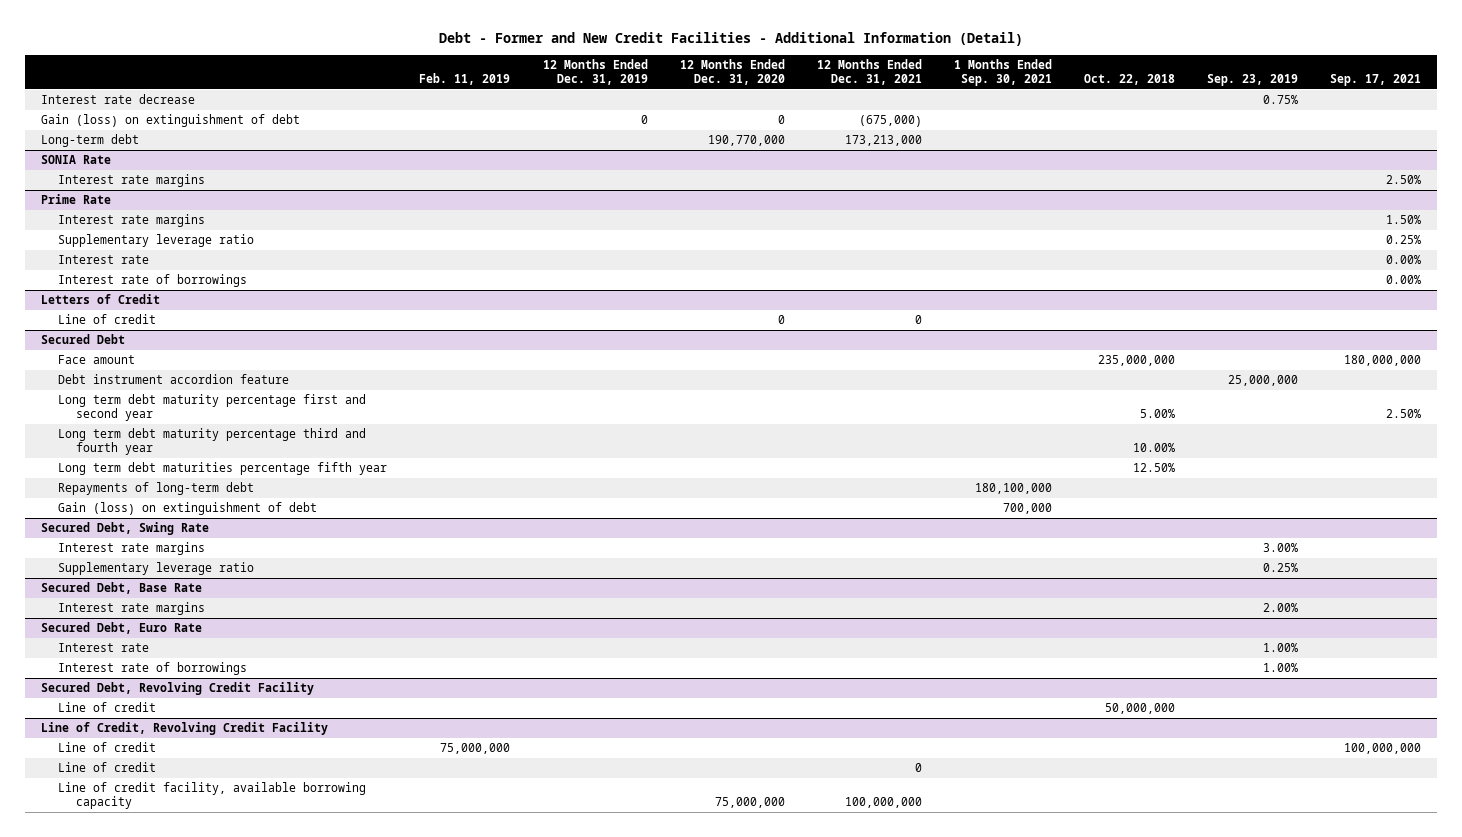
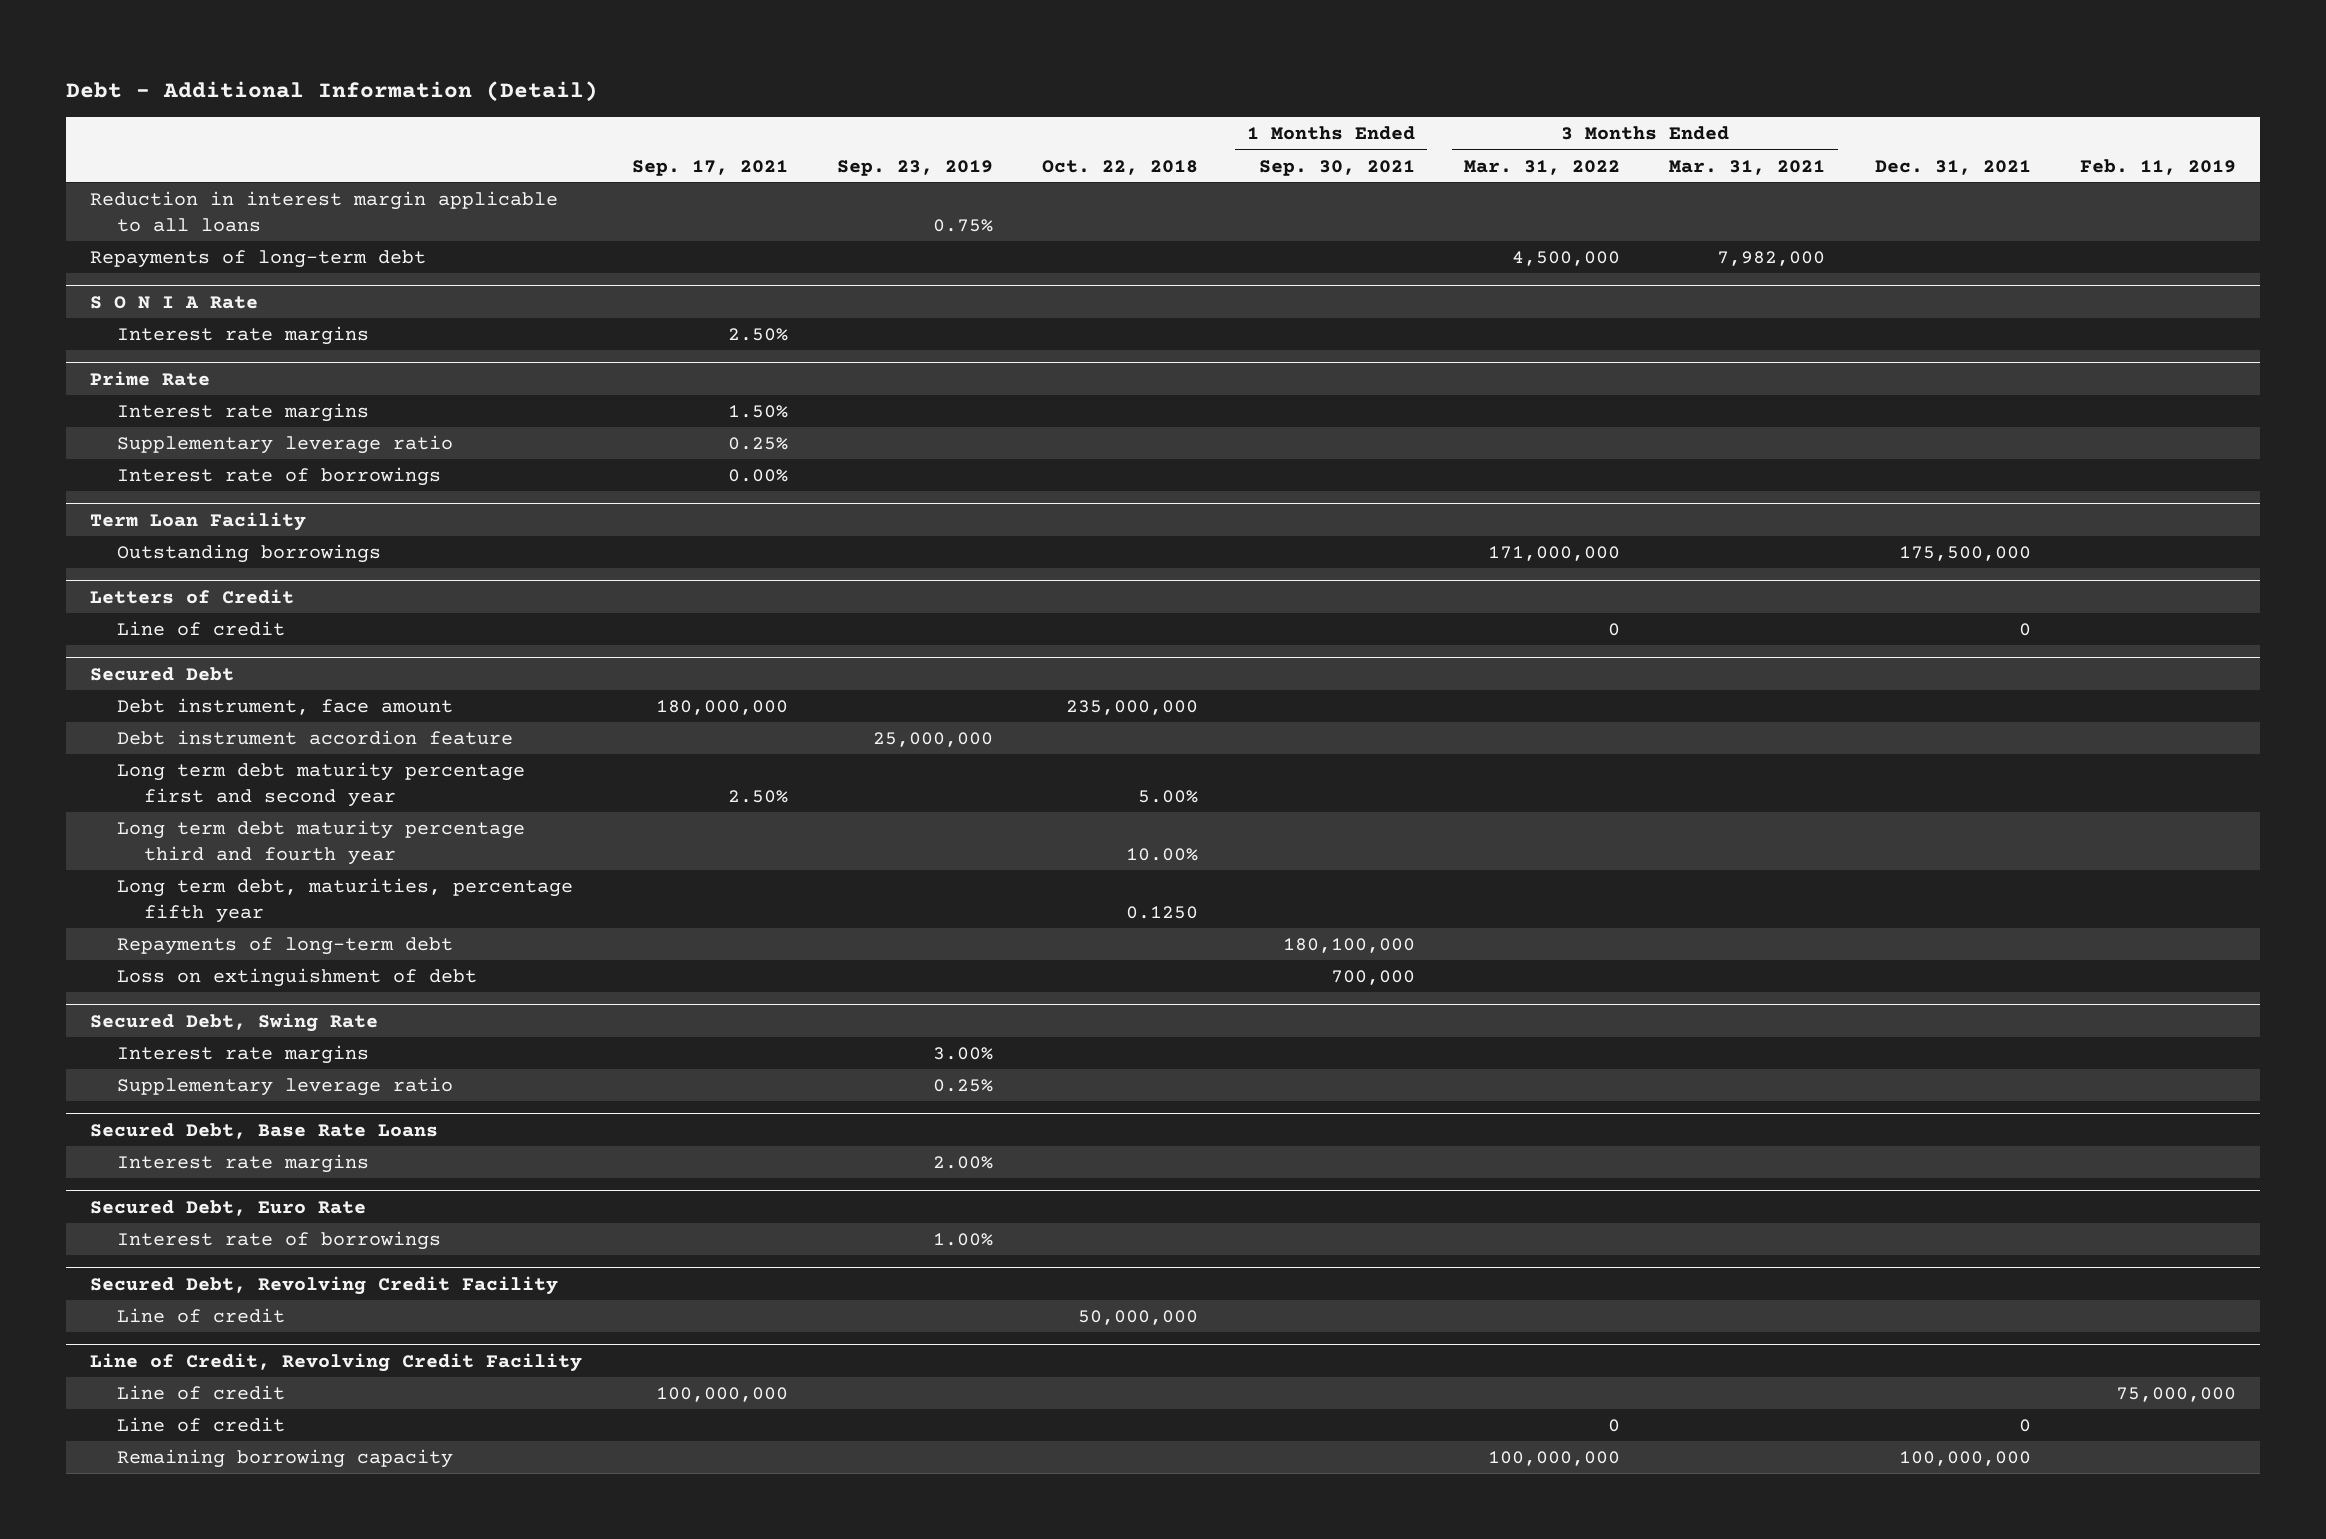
- Debt - Former and New Credit Facilities - Additional Information (Detail)
+ Debt - Additional Information (Detail)
- | Feb. 11, 2019 | 12 Months Ended Dec. 31, 2019 | 12 Months Ended Dec. 31, 2020 | 12 Months Ended Dec. 31, 2021 | 1 Months Ended Sep. 30, 2021 | Oct. 22, 2018 | Sep. 23, 2019 | Sep. 17, 2021
+ | Sep. 17, 2021 | Sep. 23, 2019 | Oct. 22, 2018 | 1 Months Ended Sep. 30, 2021 | 3 Months Ended Mar. 31, 2022 | 3 Months Ended Mar. 31, 2021 | Dec. 31, 2021 | Feb. 11, 2019
- Interest rate decrease | | | | | | | 0.75% |
- Gain (loss) on extinguishment of debt | | 0 | 0 | (675,000) | | | |
- Long-term debt | | | 190,770,000 | 173,213,000 | | | |
- SONIA Rate
+ Reduction in interest margin applicable to all loans | | 0.75% | | | | | |
+ Repayments of long-term debt | | | | | 4,500,000 | 7,982,000 | |
+ S O N I A Rate
@ Prime Rate
- Interest rate | | | | | | | | 0.00%
+ Term Loan Facility
+ Outstanding borrowings | | | | | 171,000,000 | | 175,500,000 |
@ Secured Debt
- Face amount | | | | | | 235,000,000 | | 180,000,000
+ Debt instrument, face amount | 180,000,000 | | 235,000,000 | | | | |
- Long term debt maturities percentage fifth year | | | | | | 12.50% | |
+ Long term debt, maturities, percentage fifth year | | | 0.1250 | | | | |
- Gain (loss) on extinguishment of debt | | | | | 700,000 | | |
+ Loss on extinguishment of debt | | | | 700,000 | | | |
- Secured Debt, Base Rate
+ Secured Debt, Base Rate Loans
@ Secured Debt, Euro Rate
- Interest rate | | | | | | | 1.00% |
@ Line of Credit, Revolving Credit Facility
- Line of credit facility, available borrowing capacity | | | 75,000,000 | 100,000,000 | | | |
+ Remaining borrowing capacity | | | | | 100,000,000 | | 100,000,000 |

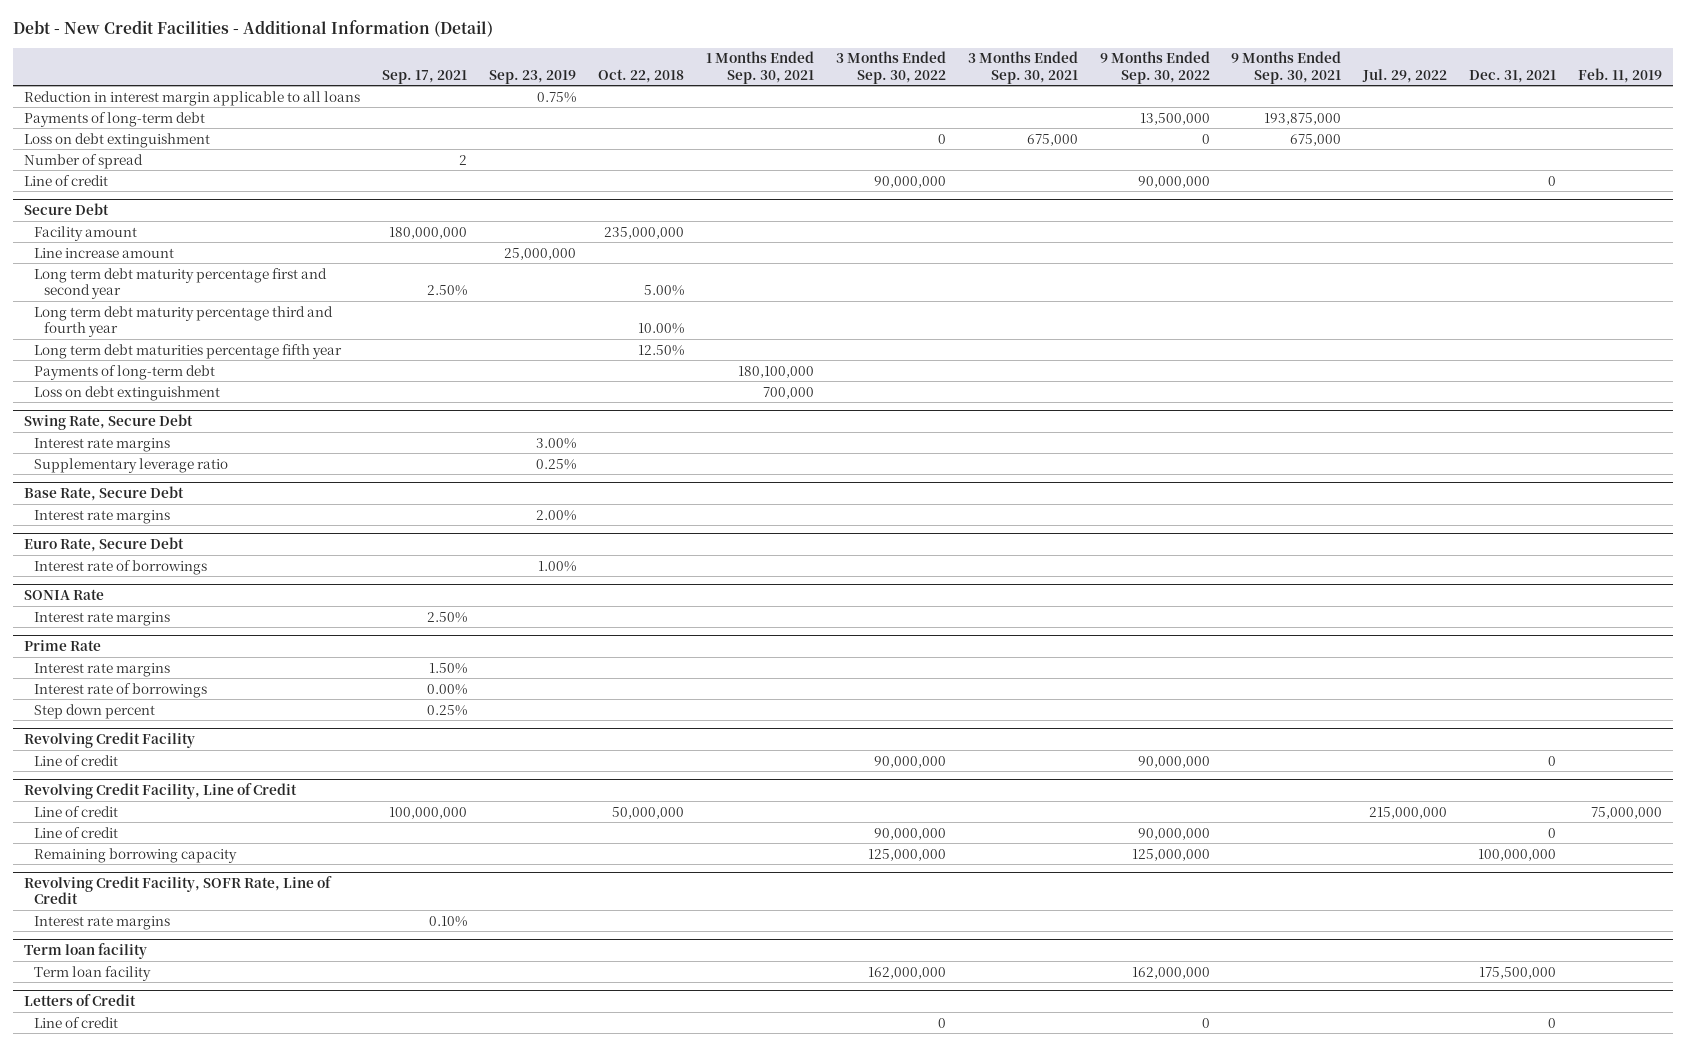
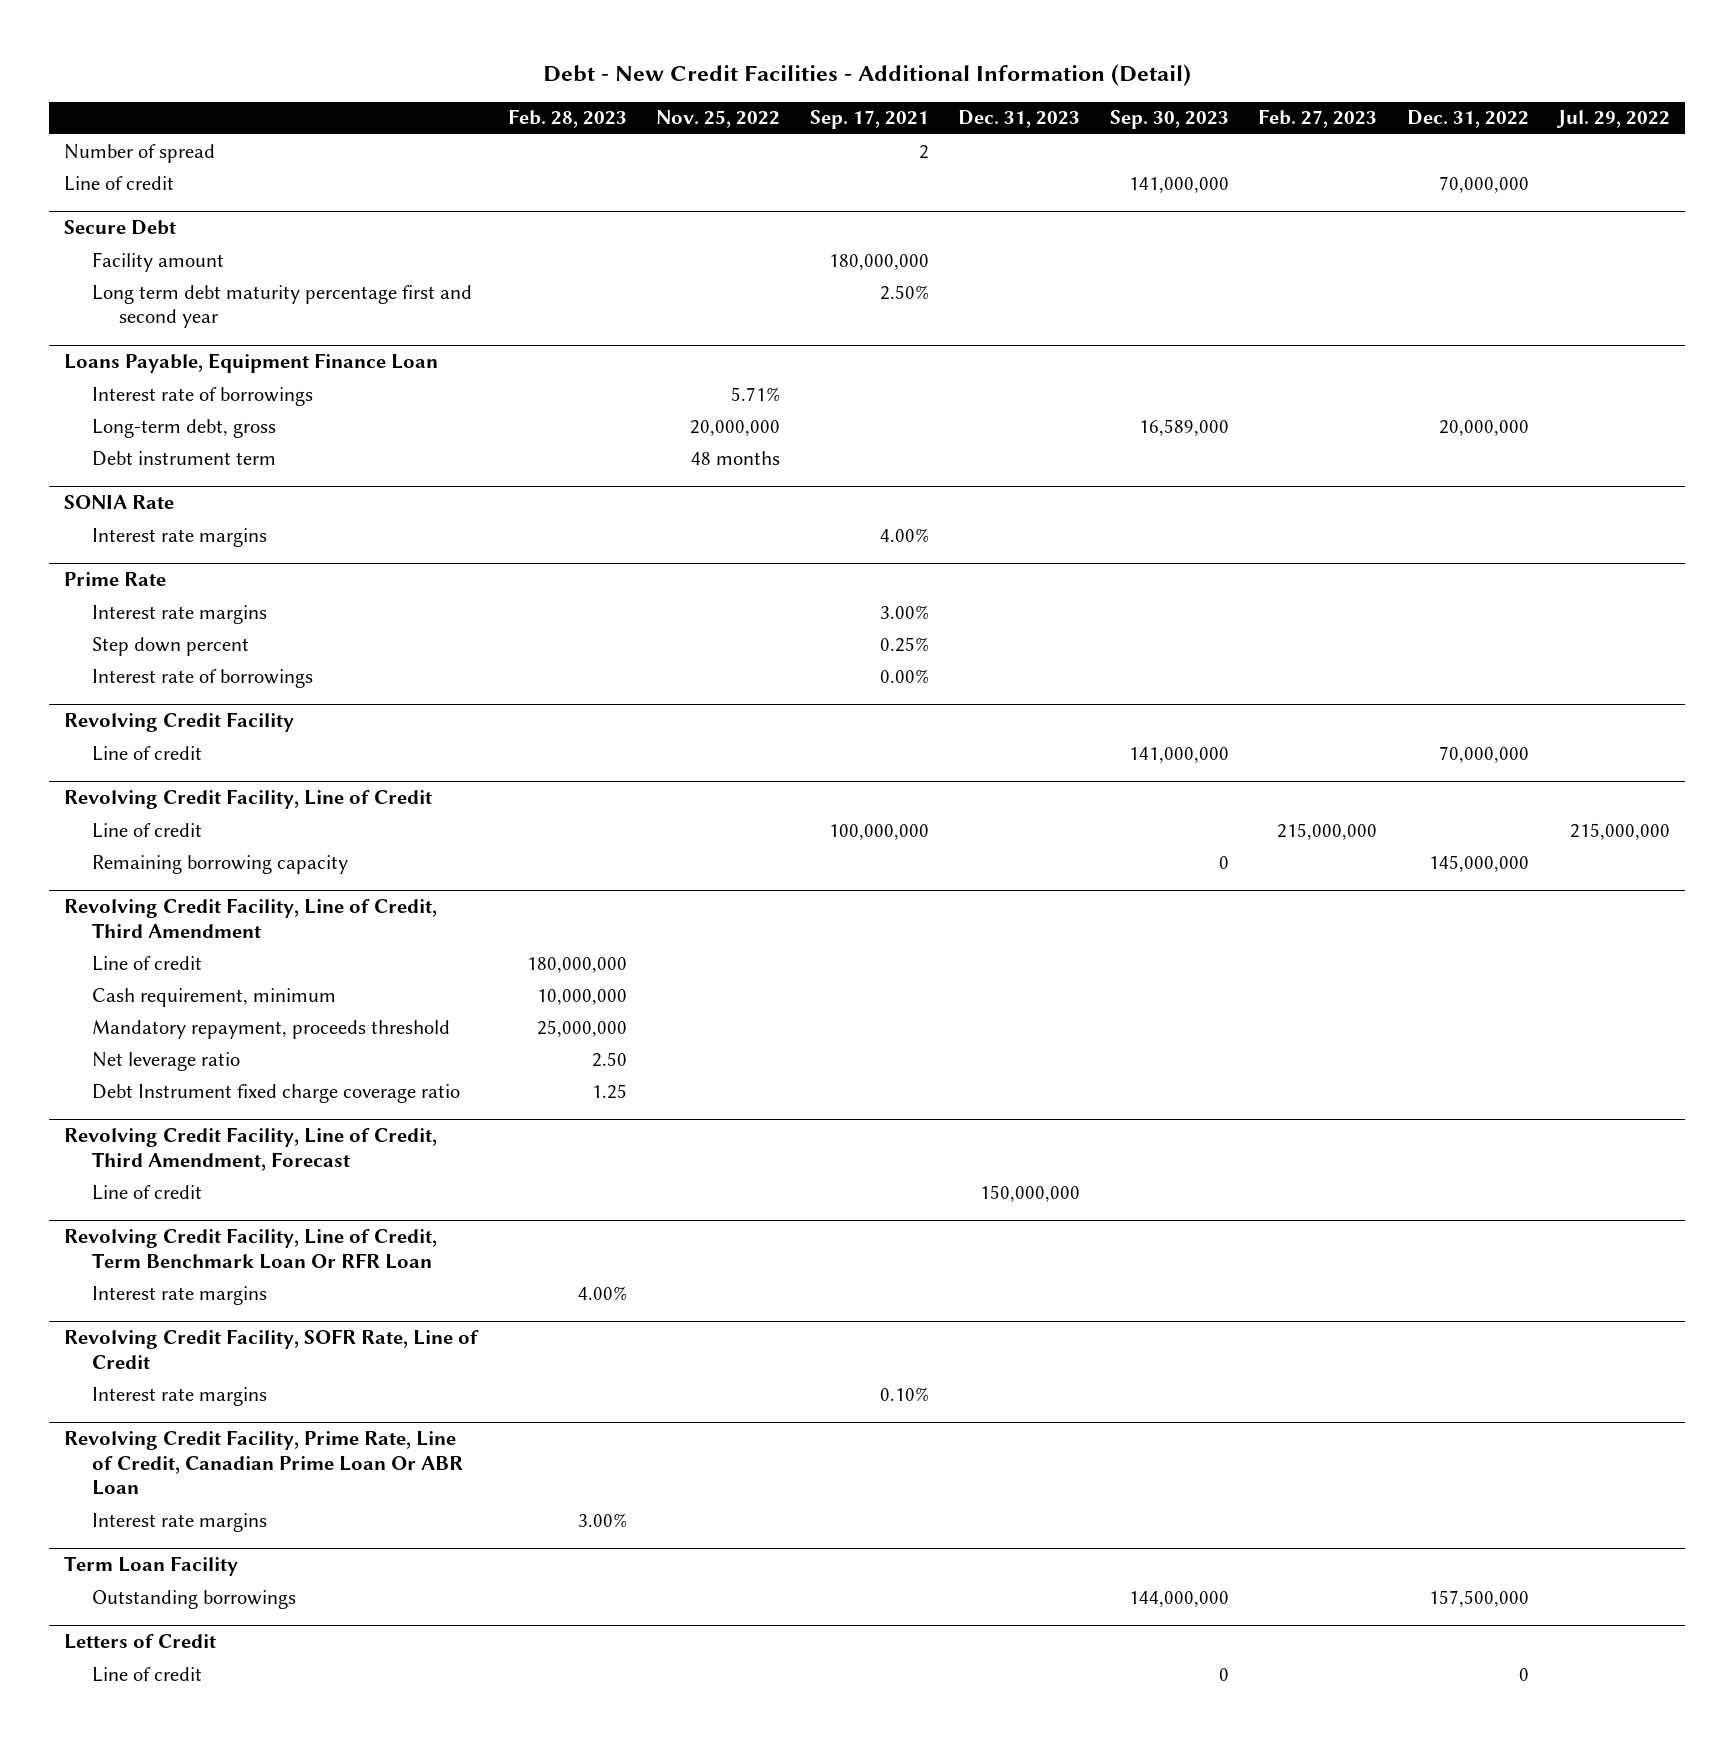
- | Sep. 17, 2021 | Sep. 23, 2019 | Oct. 22, 2018 | 1 Months Ended Sep. 30, 2021 | 3 Months Ended Sep. 30, 2022 | 3 Months Ended Sep. 30, 2021 | 9 Months Ended Sep. 30, 2022 | 9 Months Ended Sep. 30, 2021 | Jul. 29, 2022 | Dec. 31, 2021 | Feb. 11, 2019
+ | Feb. 28, 2023 | Nov. 25, 2022 | Sep. 17, 2021 | Dec. 31, 2023 | Sep. 30, 2023 | Feb. 27, 2023 | Dec. 31, 2022 | Jul. 29, 2022
- Reduction in interest margin applicable to all loans | | 0.75% | | | | | | | | |
- Payments of long-term debt | | | | | | | 13,500,000 | 193,875,000 | | |
- Loss on debt extinguishment | | | | | 0 | 675,000 | 0 | 675,000 | | |
@ Secure Debt
- Line increase amount | | 25,000,000 | | | | | | | | |
- Long term debt maturity percentage third and fourth year | | | 10.00% | | | | | | | |
- Long term debt maturities percentage fifth year | | | 12.50% | | | | | | | |
- Payments of long-term debt | | | | 180,100,000 | | | | | | |
- Loss on debt extinguishment | | | | 700,000 | | | | | | |
- Swing Rate, Secure Debt
- Interest rate margins | | 3.00% | | | | | | | | |
- Supplementary leverage ratio | | 0.25% | | | | | | | | |
- Base Rate, Secure Debt
- Interest rate margins | | 2.00% | | | | | | | | |
- Euro Rate, Secure Debt
- Interest rate of borrowings | | 1.00% | | | | | | | | |
+ Loans Payable, Equipment Finance Loan
+ Interest rate of borrowings | | 5.71% | | | | | |
+ Long-term debt, gross | | 20,000,000 | | | 16,589,000 | | 20,000,000 |
+ Debt instrument term | | 48 months | | | | | |
@ SONIA Rate
- Interest rate margins | 2.50% | | | | | | | | | |
+ Interest rate margins | | | 4.00% | | | | |
@ Prime Rate
- Interest rate margins | 1.50% | | | | | | | | | |
+ Interest rate margins | | | 3.00% | | | | |
moved down: Interest rate of borrowings | | | 0.00% | | | | |
@ Revolving Credit Facility, Line of Credit
- Line of credit | | | | | 90,000,000 | | 90,000,000 | | | 0 |
+ Revolving Credit Facility, Line of Credit, Third Amendment
+ Line of credit | 180,000,000 | | | | | | |
+ Cash requirement, minimum | 10,000,000 | | | | | | |
+ Mandatory repayment, proceeds threshold | 25,000,000 | | | | | | |
+ Net leverage ratio | 2.50 | | | | | | |
+ Debt Instrument fixed charge coverage ratio | 1.25 | | | | | | |
+ Revolving Credit Facility, Line of Credit, Third Amendment, Forecast
+ Line of credit | | | | 150,000,000 | | | |
+ Revolving Credit Facility, Line of Credit, Term Benchmark Loan Or RFR Loan
+ Interest rate margins | 4.00% | | | | | | |
- Term loan facility
- Term loan facility | | | | | 162,000,000 | | 162,000,000 | | | 175,500,000 |
+ Revolving Credit Facility, Prime Rate, Line of Credit, Canadian Prime Loan Or ABR Loan
+ Interest rate margins | 3.00% | | | | | | |
+ Term Loan Facility
+ Outstanding borrowings | | | | | 144,000,000 | | 157,500,000 |

